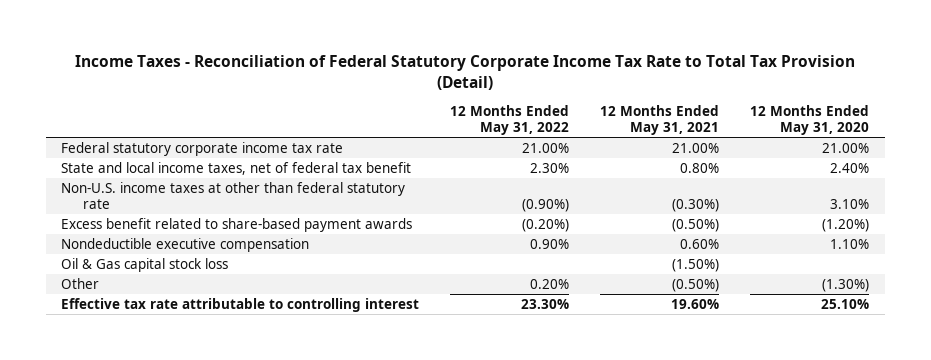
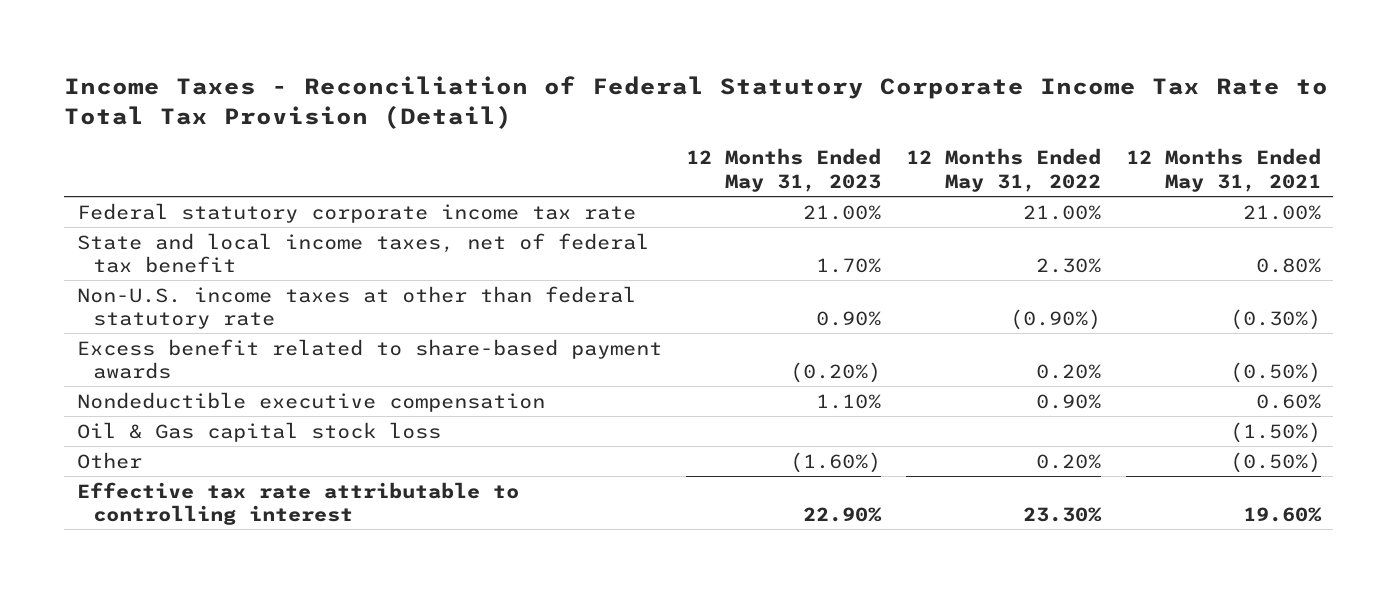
- | 12 Months Ended May 31, 2022 | 12 Months Ended May 31, 2021 | 12 Months Ended May 31, 2020
+ | 12 Months Ended May 31, 2023 | 12 Months Ended May 31, 2022 | 12 Months Ended May 31, 2021
- Excess benefit related to share-based payment awards | (0.20%) | (0.50%) | (1.20%)
+ Excess benefit related to share-based payment awards | (0.20%) | 0.20% | (0.50%)

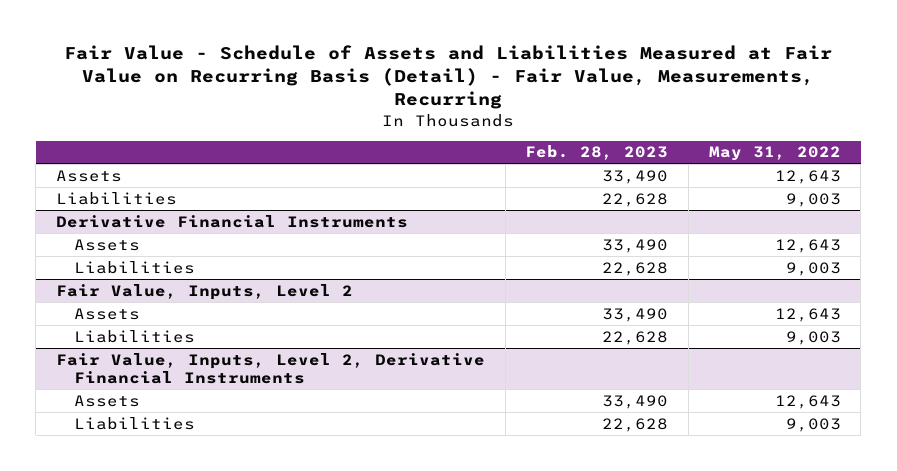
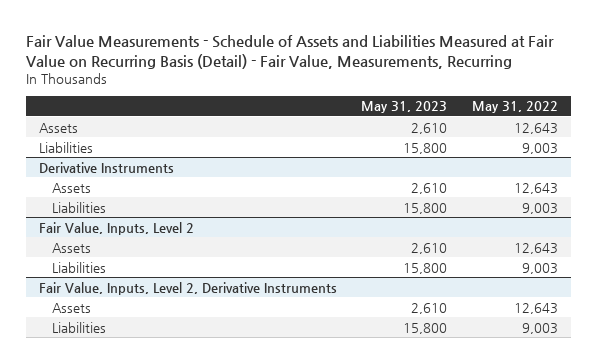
- Fair Value - Schedule of Assets and Liabilities Measured at Fair Value on Recurring Basis (Detail) - Fair Value, Measurements, Recurring
+ Fair Value Measurements - Schedule of Assets and Liabilities Measured at Fair Value on Recurring Basis (Detail) - Fair Value, Measurements, Recurring
- | Feb. 28, 2023 | May 31, 2022
+ | May 31, 2023 | May 31, 2022
- Derivative Financial Instruments
+ Derivative Instruments
- Fair Value, Inputs, Level 2, Derivative Financial Instruments
+ Fair Value, Inputs, Level 2, Derivative Instruments

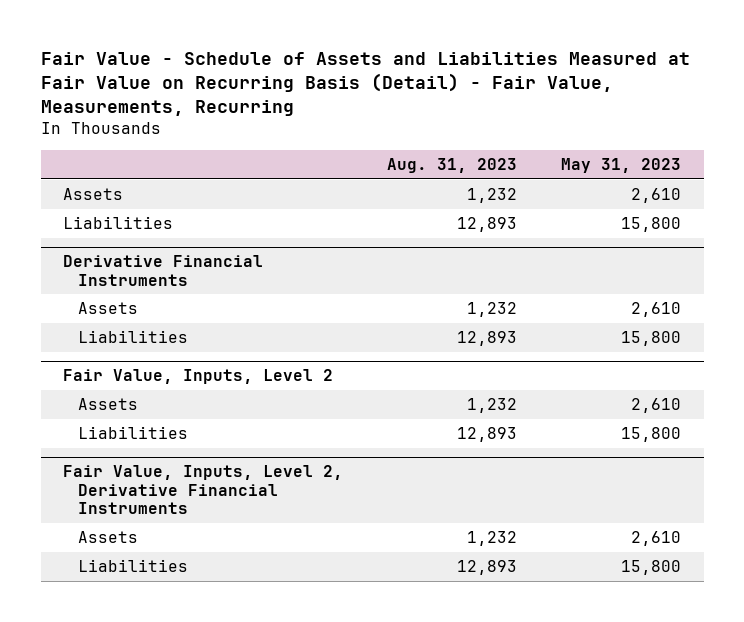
- Fair Value Measurements - Schedule of Assets and Liabilities Measured at Fair Value on Recurring Basis (Detail) - Fair Value, Measurements, Recurring
+ Fair Value - Schedule of Assets and Liabilities Measured at Fair Value on Recurring Basis (Detail) - Fair Value, Measurements, Recurring
- | May 31, 2023 | May 31, 2022
+ | Aug. 31, 2023 | May 31, 2023
- Derivative Instruments
+ Derivative Financial Instruments
- Fair Value, Inputs, Level 2, Derivative Instruments
+ Fair Value, Inputs, Level 2, Derivative Financial Instruments

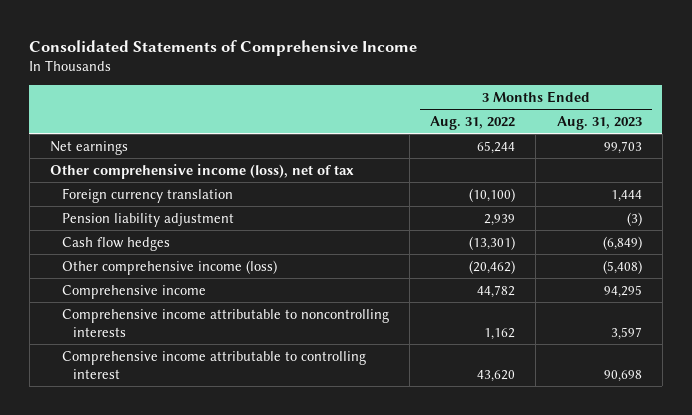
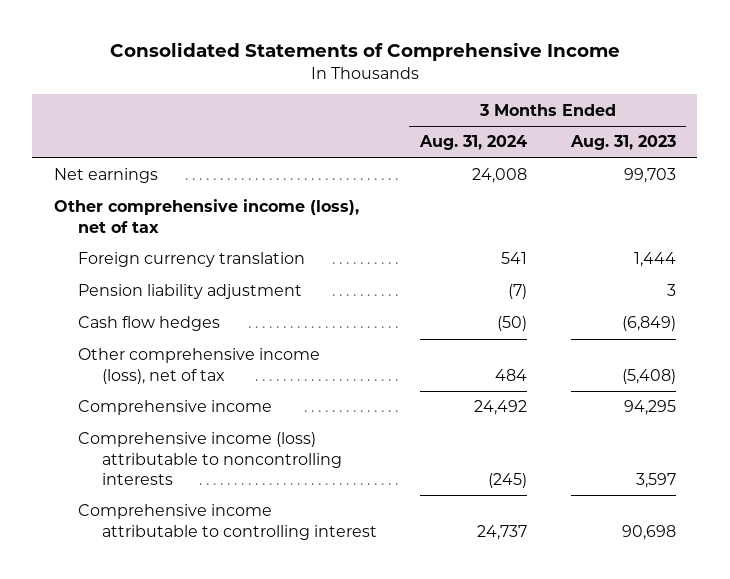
- | 3 Months Ended Aug. 31, 2022 | 3 Months Ended Aug. 31, 2023
+ | 3 Months Ended Aug. 31, 2024 | 3 Months Ended Aug. 31, 2023
- Pension liability adjustment | 2,939 | (3)
+ Pension liability adjustment | (7) | 3
- Other comprehensive income (loss) | (20,462) | (5,408)
+ Other comprehensive income (loss), net of tax | 484 | (5,408)
- Comprehensive income attributable to noncontrolling interests | 1,162 | 3,597
+ Comprehensive income (loss) attributable to noncontrolling interests | (245) | 3,597

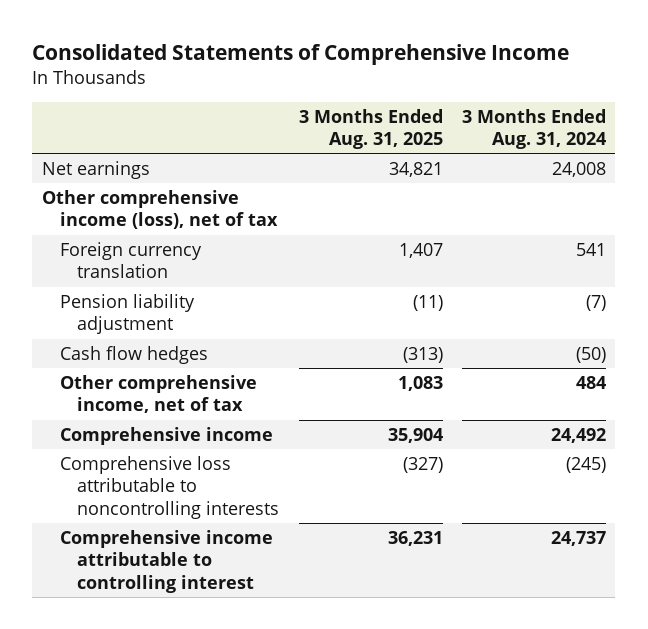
- | 3 Months Ended Aug. 31, 2024 | 3 Months Ended Aug. 31, 2023
+ | 3 Months Ended Aug. 31, 2025 | 3 Months Ended Aug. 31, 2024
- Other comprehensive income (loss), net of tax | 484 | (5,408)
+ Other comprehensive income, net of tax | 1,083 | 484
- Comprehensive income (loss) attributable to noncontrolling interests | (245) | 3,597
+ Comprehensive loss attributable to noncontrolling interests | (327) | (245)

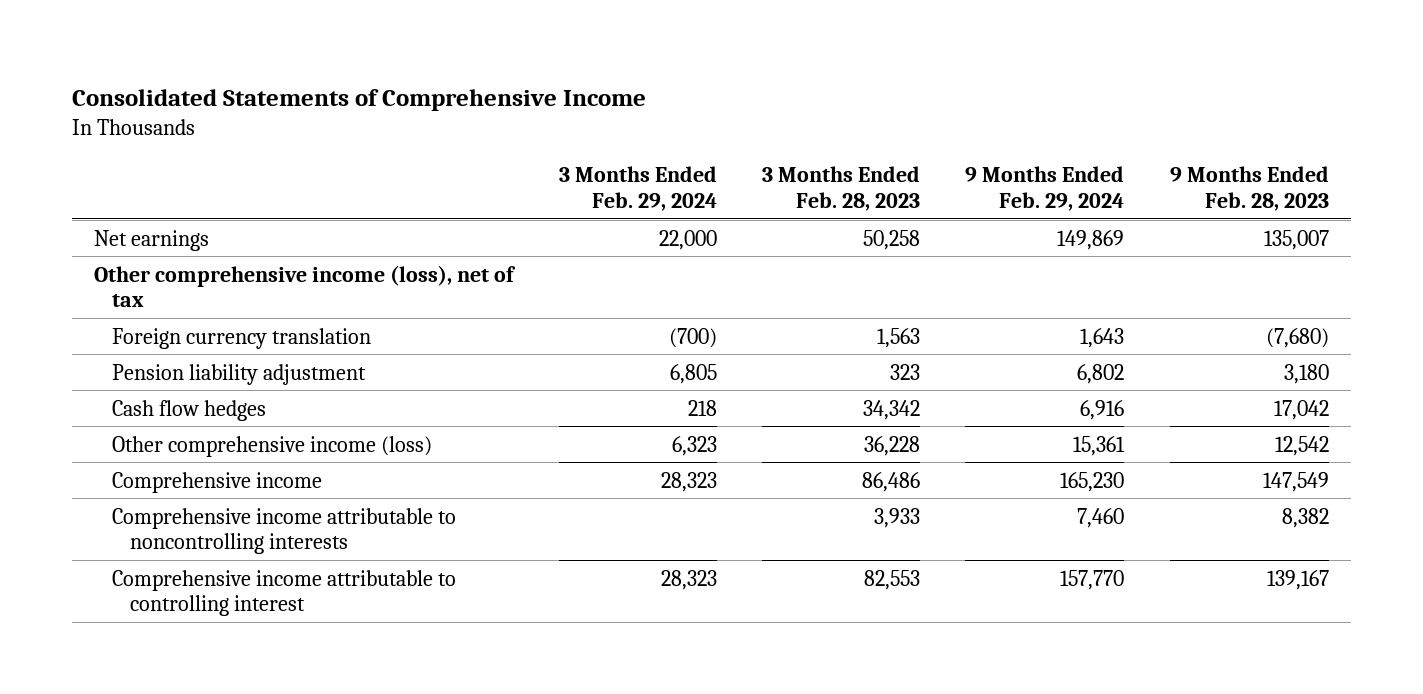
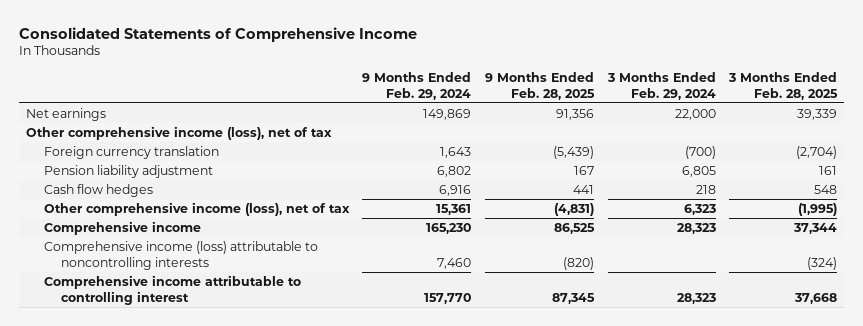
- | 3 Months Ended Feb. 29, 2024 | 3 Months Ended Feb. 28, 2023 | 9 Months Ended Feb. 29, 2024 | 9 Months Ended Feb. 28, 2023
+ | 9 Months Ended Feb. 29, 2024 | 9 Months Ended Feb. 28, 2025 | 3 Months Ended Feb. 29, 2024 | 3 Months Ended Feb. 28, 2025
- Other comprehensive income (loss) | 6,323 | 36,228 | 15,361 | 12,542
+ Other comprehensive income (loss), net of tax | 15,361 | (4,831) | 6,323 | (1,995)
- Comprehensive income attributable to noncontrolling interests | | 3,933 | 7,460 | 8,382
+ Comprehensive income (loss) attributable to noncontrolling interests | 7,460 | (820) | | (324)

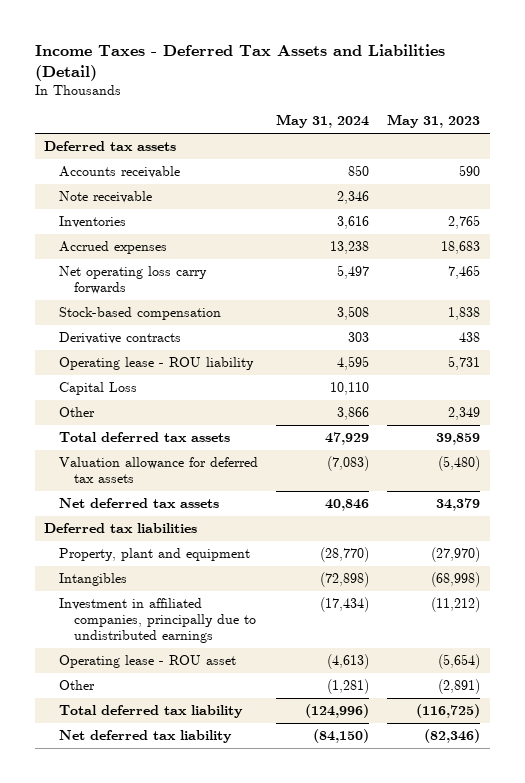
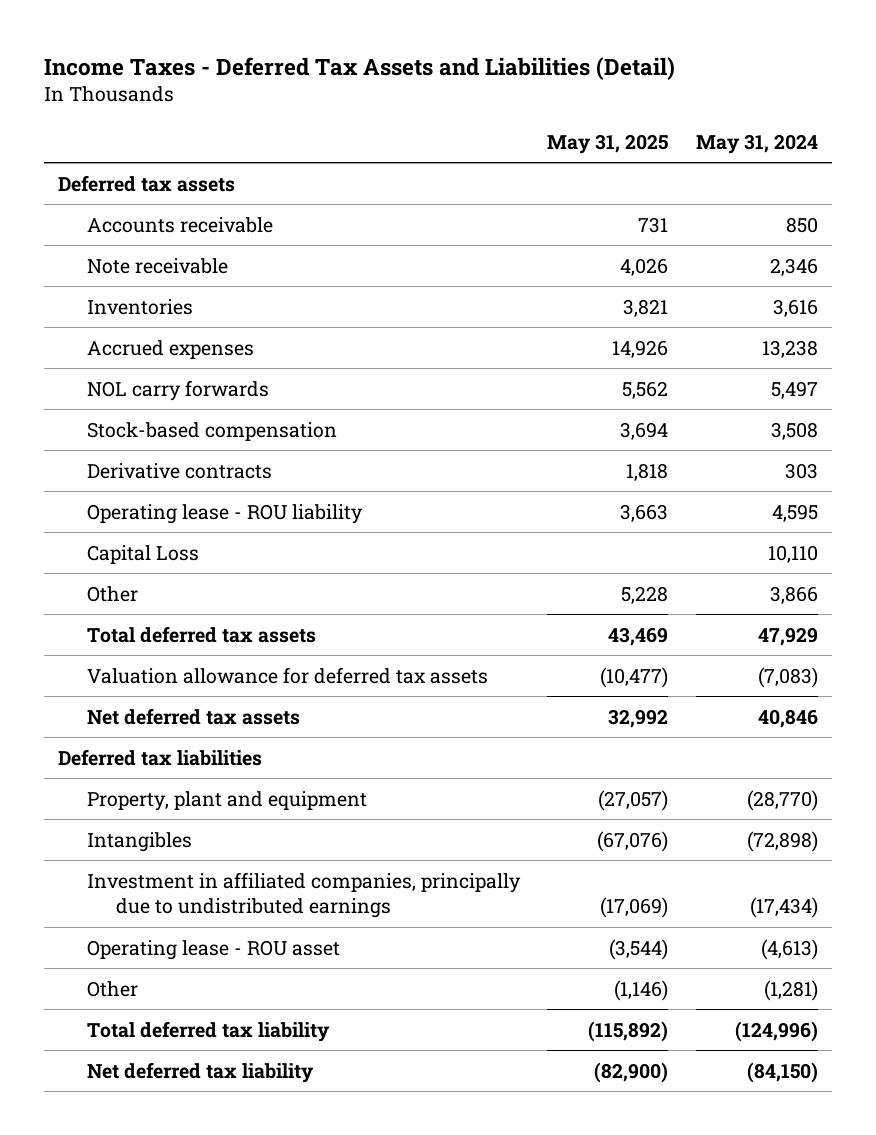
- | May 31, 2024 | May 31, 2023
+ | May 31, 2025 | May 31, 2024
- Net operating loss carry forwards | 5,497 | 7,465
+ NOL carry forwards | 5,562 | 5,497

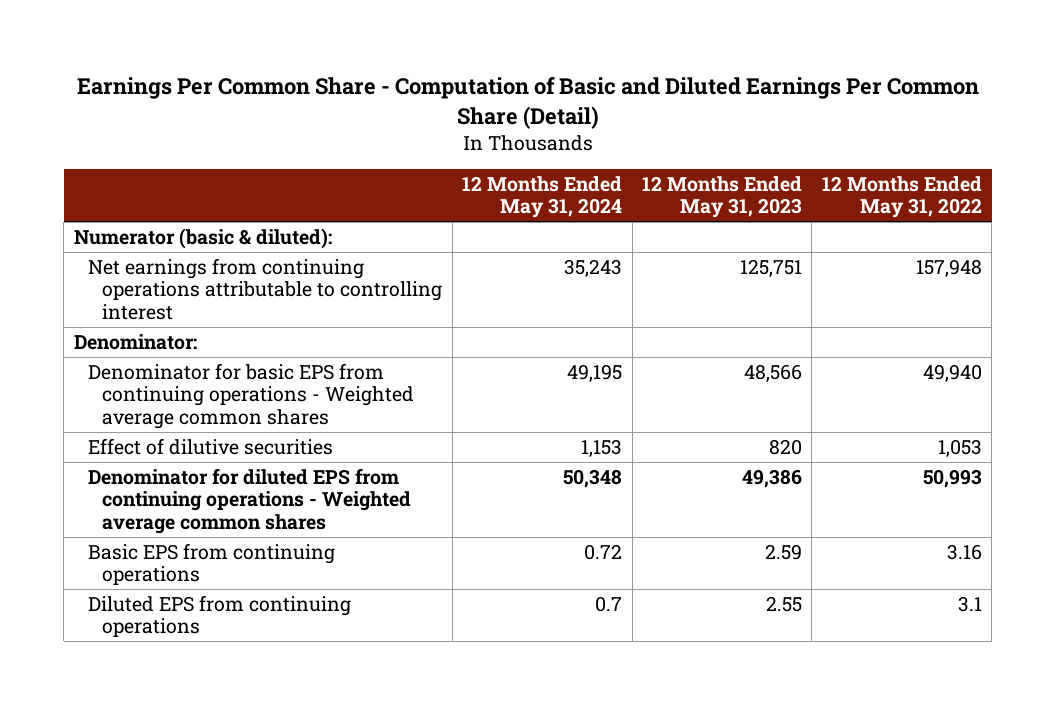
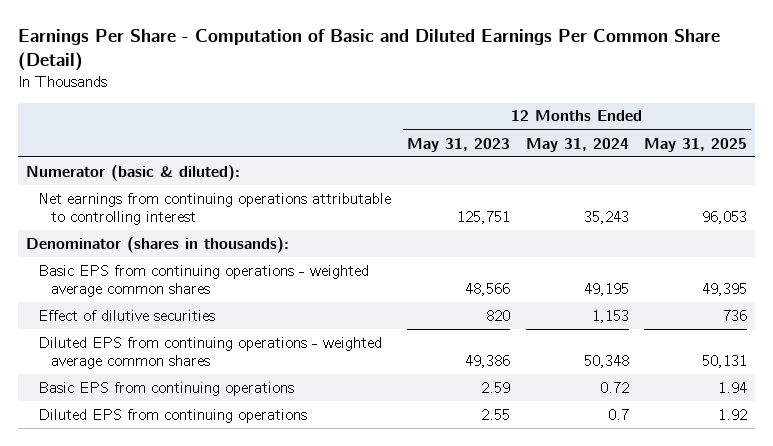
- Earnings Per Common Share - Computation of Basic and Diluted Earnings Per Common Share (Detail)
+ Earnings Per Share - Computation of Basic and Diluted Earnings Per Common Share (Detail)
- | 12 Months Ended May 31, 2024 | 12 Months Ended May 31, 2023 | 12 Months Ended May 31, 2022
+ | 12 Months Ended May 31, 2023 | 12 Months Ended May 31, 2024 | 12 Months Ended May 31, 2025
- Denominator:
- Denominator for basic EPS from continuing operations - Weighted average common shares | 49,195 | 48,566 | 49,940
+ Denominator (shares in thousands):
+ Basic EPS from continuing operations - weighted average common shares | 48,566 | 49,195 | 49,395
- Denominator for diluted EPS from continuing operations - Weighted average common shares | 50,348 | 49,386 | 50,993
+ Diluted EPS from continuing operations - weighted average common shares | 49,386 | 50,348 | 50,131

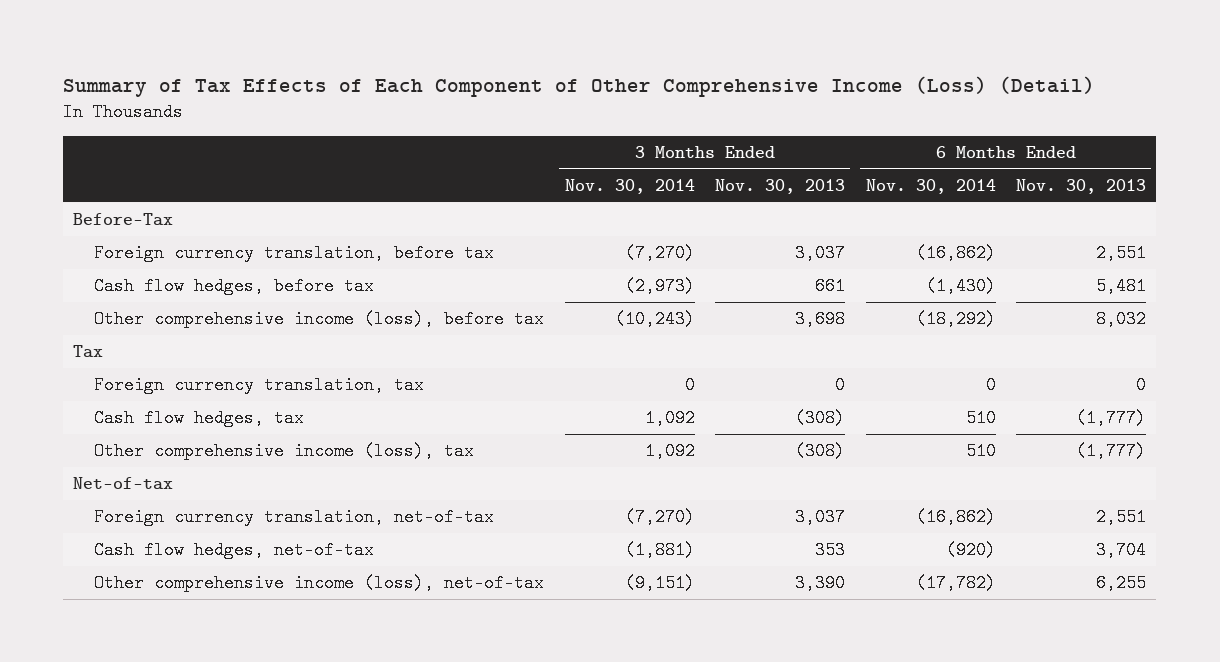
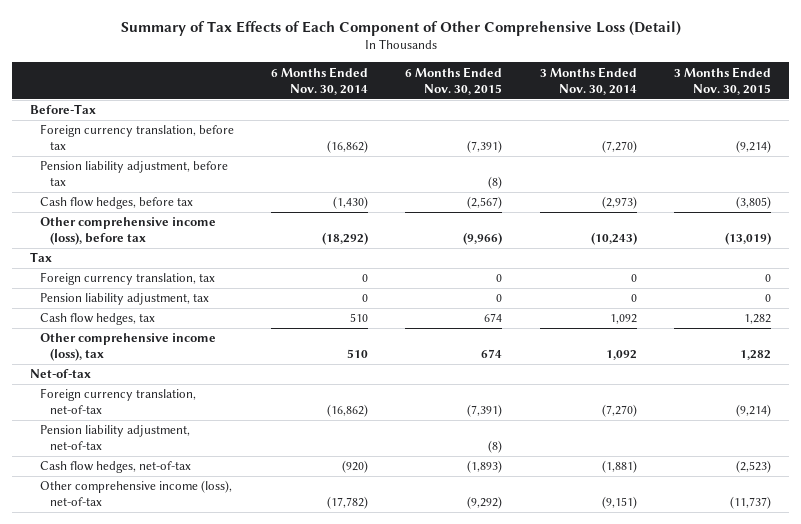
- Summary of Tax Effects of Each Component of Other Comprehensive Income (Loss) (Detail)
+ Summary of Tax Effects of Each Component of Other Comprehensive Loss (Detail)
- | 3 Months Ended Nov. 30, 2014 | 3 Months Ended Nov. 30, 2013 | 6 Months Ended Nov. 30, 2014 | 6 Months Ended Nov. 30, 2013
+ | 6 Months Ended Nov. 30, 2014 | 6 Months Ended Nov. 30, 2015 | 3 Months Ended Nov. 30, 2014 | 3 Months Ended Nov. 30, 2015
+ Pension liability adjustment, before tax | | (8) | |
+ Pension liability adjustment, tax | 0 | 0 | 0 | 0
+ Pension liability adjustment, net-of-tax | | (8) | |

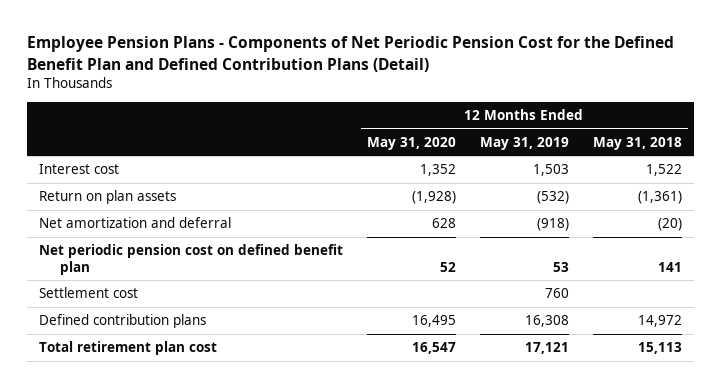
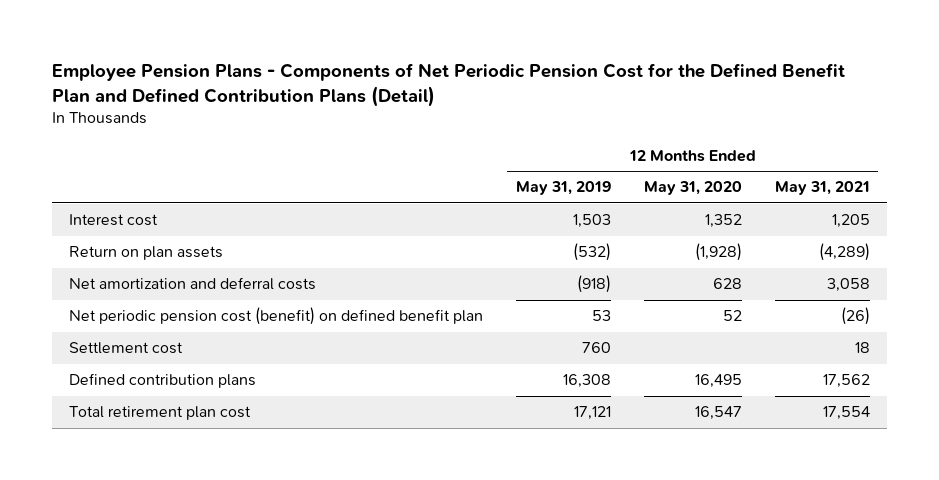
- | 12 Months Ended May 31, 2020 | 12 Months Ended May 31, 2019 | 12 Months Ended May 31, 2018
+ | 12 Months Ended May 31, 2019 | 12 Months Ended May 31, 2020 | 12 Months Ended May 31, 2021
- Net amortization and deferral | 628 | (918) | (20)
- Net periodic pension cost on defined benefit plan | 52 | 53 | 141
+ Net amortization and deferral costs | (918) | 628 | 3,058
+ Net periodic pension cost (benefit) on defined benefit plan | 53 | 52 | (26)

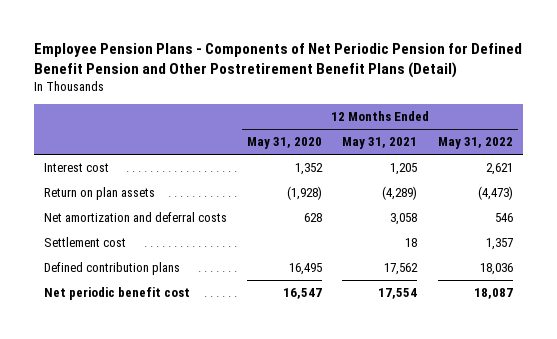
- Employee Pension Plans - Components of Net Periodic Pension Cost for the Defined Benefit Plan and Defined Contribution Plans (Detail)
+ Employee Pension Plans - Components of Net Periodic Pension for Defined Benefit Pension and Other Postretirement Benefit Plans (Detail)
- | 12 Months Ended May 31, 2019 | 12 Months Ended May 31, 2020 | 12 Months Ended May 31, 2021
+ | 12 Months Ended May 31, 2020 | 12 Months Ended May 31, 2021 | 12 Months Ended May 31, 2022
- Net periodic pension cost (benefit) on defined benefit plan | 53 | 52 | (26)
- Total retirement plan cost | 17,121 | 16,547 | 17,554
+ Net periodic benefit cost | 16,547 | 17,554 | 18,087

